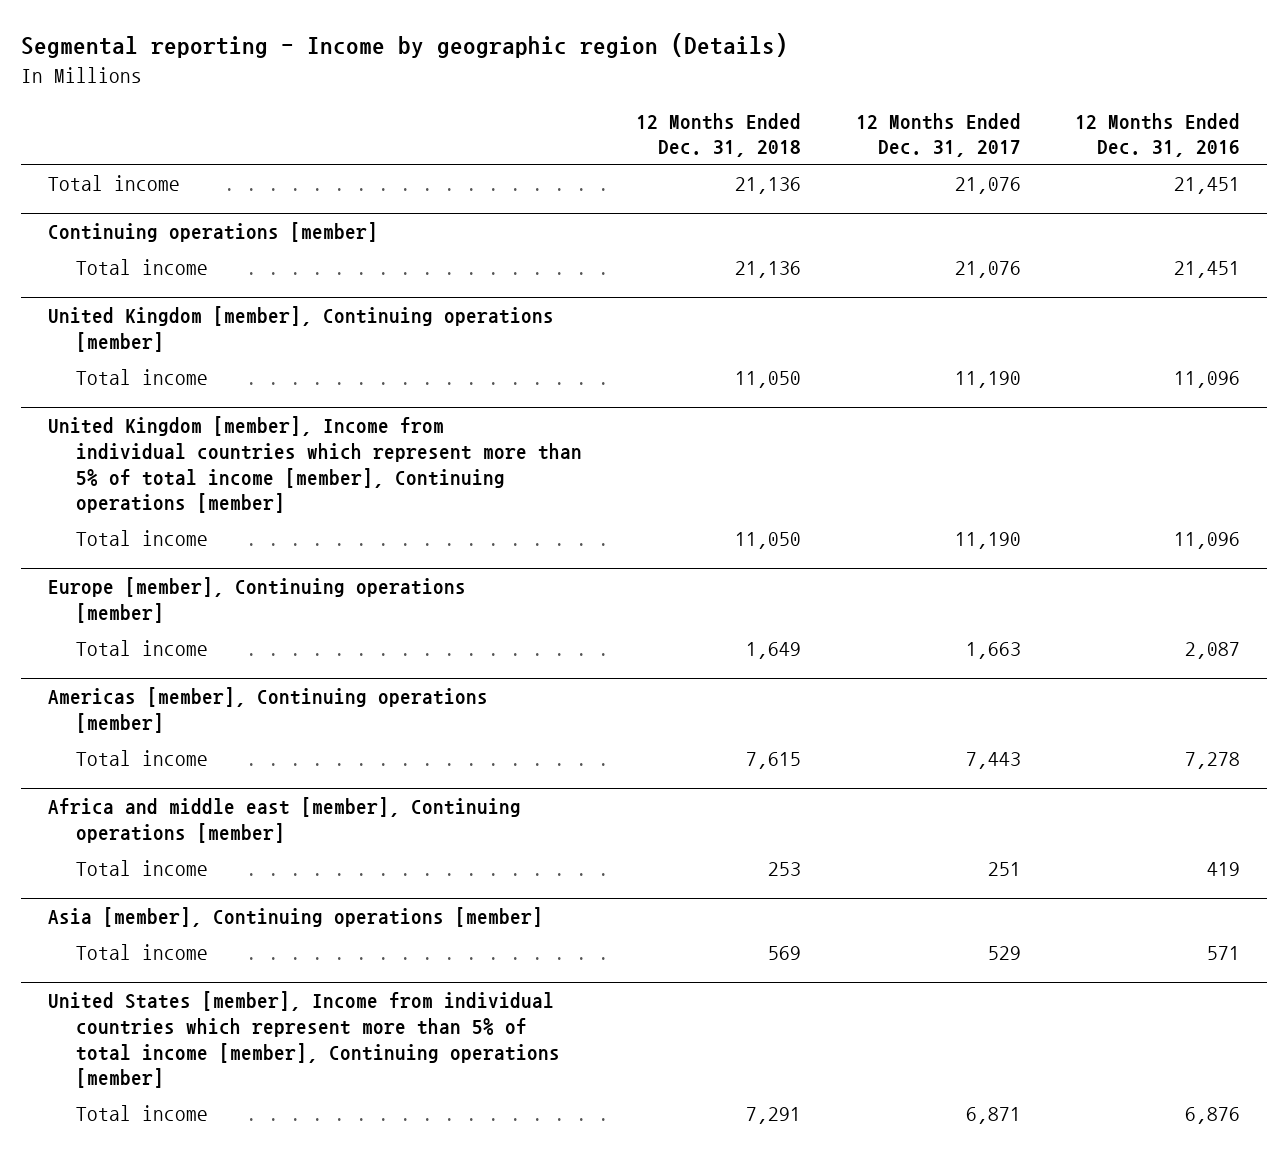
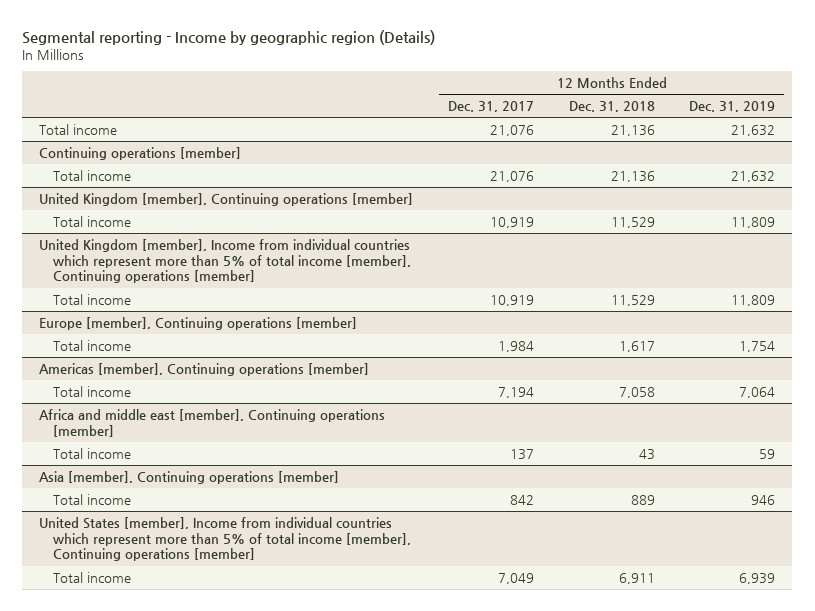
- | 12 Months Ended Dec. 31, 2018 | 12 Months Ended Dec. 31, 2017 | 12 Months Ended Dec. 31, 2016
+ | 12 Months Ended Dec. 31, 2017 | 12 Months Ended Dec. 31, 2018 | 12 Months Ended Dec. 31, 2019
@ United Kingdom [member], Continuing operations [member]
- Total income | 11,050 | 11,190 | 11,096
+ Total income | 10,919 | 11,529 | 11,809
@ United Kingdom [member], Income from individual countries which represent more than 5% of total income [member], Continuing operations [member]
- Total income | 11,050 | 11,190 | 11,096
+ Total income | 10,919 | 11,529 | 11,809
@ Europe [member], Continuing operations [member]
- Total income | 1,649 | 1,663 | 2,087
+ Total income | 1,984 | 1,617 | 1,754
@ Americas [member], Continuing operations [member]
- Total income | 7,615 | 7,443 | 7,278
+ Total income | 7,194 | 7,058 | 7,064
@ Africa and middle east [member], Continuing operations [member]
- Total income | 253 | 251 | 419
+ Total income | 137 | 43 | 59
@ Asia [member], Continuing operations [member]
- Total income | 569 | 529 | 571
+ Total income | 842 | 889 | 946
@ United States [member], Income from individual countries which represent more than 5% of total income [member], Continuing operations [member]
- Total income | 7,291 | 6,871 | 6,876
+ Total income | 7,049 | 6,911 | 6,939

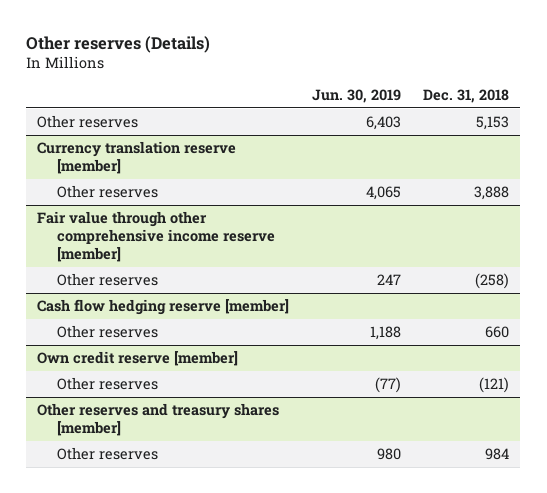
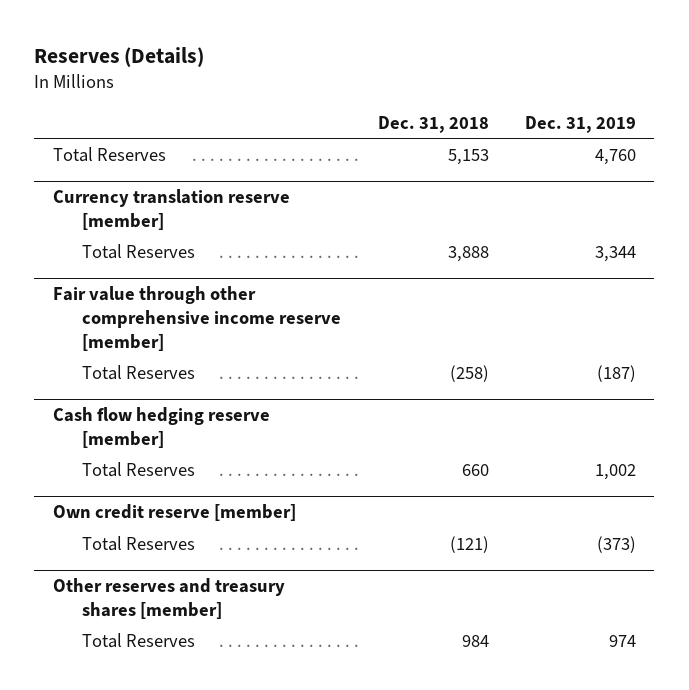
- Other reserves (Details)
+ Reserves (Details)
- | Jun. 30, 2019 | Dec. 31, 2018
+ | Dec. 31, 2018 | Dec. 31, 2019
- Other reserves | 6,403 | 5,153
+ Total Reserves | 5,153 | 4,760
@ Currency translation reserve [member]
- Other reserves | 4,065 | 3,888
+ Total Reserves | 3,888 | 3,344
@ Fair value through other comprehensive income reserve [member]
- Other reserves | 247 | (258)
+ Total Reserves | (258) | (187)
@ Cash flow hedging reserve [member]
- Other reserves | 1,188 | 660
+ Total Reserves | 660 | 1,002
@ Own credit reserve [member]
- Other reserves | (77) | (121)
+ Total Reserves | (121) | (373)
@ Other reserves and treasury shares [member]
- Other reserves | 980 | 984
+ Total Reserves | 984 | 974

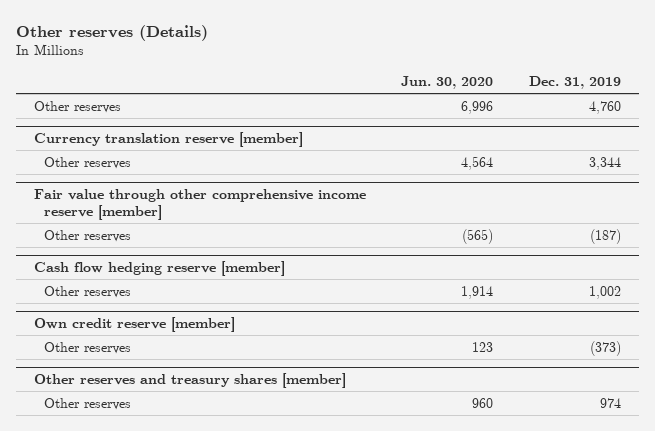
- Reserves (Details)
+ Other reserves (Details)
- | Dec. 31, 2018 | Dec. 31, 2019
+ | Jun. 30, 2020 | Dec. 31, 2019
- Total Reserves | 5,153 | 4,760
+ Other reserves | 6,996 | 4,760
@ Currency translation reserve [member]
- Total Reserves | 3,888 | 3,344
+ Other reserves | 4,564 | 3,344
@ Fair value through other comprehensive income reserve [member]
- Total Reserves | (258) | (187)
+ Other reserves | (565) | (187)
@ Cash flow hedging reserve [member]
- Total Reserves | 660 | 1,002
+ Other reserves | 1,914 | 1,002
@ Own credit reserve [member]
- Total Reserves | (121) | (373)
+ Other reserves | 123 | (373)
@ Other reserves and treasury shares [member]
- Total Reserves | 984 | 974
+ Other reserves | 960 | 974

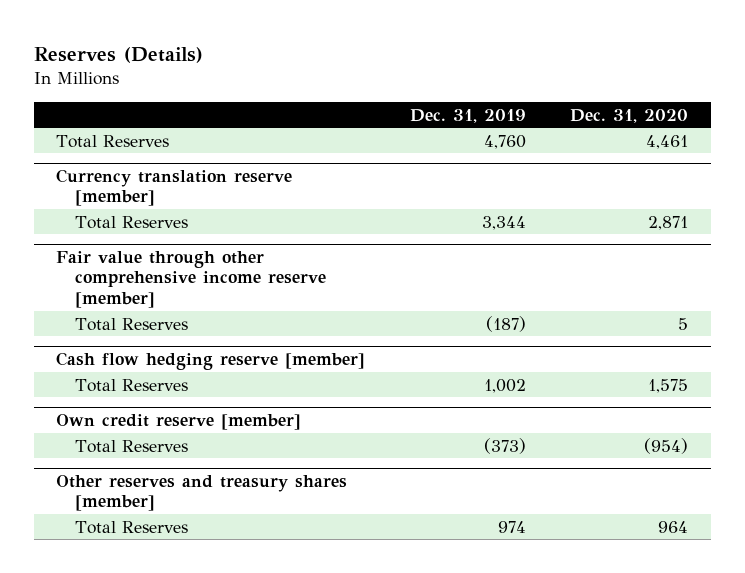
- Other reserves (Details)
+ Reserves (Details)
- | Jun. 30, 2020 | Dec. 31, 2019
+ | Dec. 31, 2019 | Dec. 31, 2020
- Other reserves | 6,996 | 4,760
+ Total Reserves | 4,760 | 4,461
@ Currency translation reserve [member]
- Other reserves | 4,564 | 3,344
+ Total Reserves | 3,344 | 2,871
@ Fair value through other comprehensive income reserve [member]
- Other reserves | (565) | (187)
+ Total Reserves | (187) | 5
@ Cash flow hedging reserve [member]
- Other reserves | 1,914 | 1,002
+ Total Reserves | 1,002 | 1,575
@ Own credit reserve [member]
- Other reserves | 123 | (373)
+ Total Reserves | (373) | (954)
@ Other reserves and treasury shares [member]
- Other reserves | 960 | 974
+ Total Reserves | 974 | 964

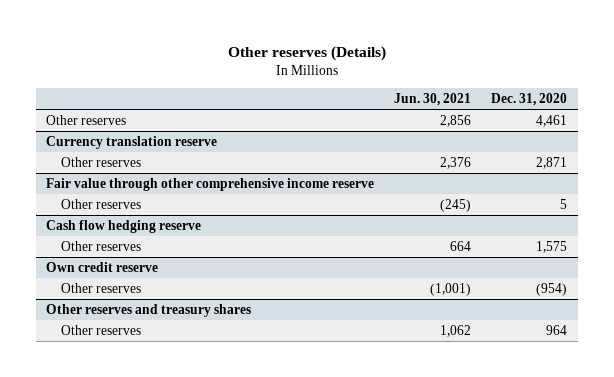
- Reserves (Details)
+ Other reserves (Details)
- | Dec. 31, 2019 | Dec. 31, 2020
+ | Jun. 30, 2021 | Dec. 31, 2020
- Total Reserves | 4,760 | 4,461
- Currency translation reserve [member]
- Total Reserves | 3,344 | 2,871
- Fair value through other comprehensive income reserve [member]
- Total Reserves | (187) | 5
- Cash flow hedging reserve [member]
- Total Reserves | 1,002 | 1,575
- Own credit reserve [member]
- Total Reserves | (373) | (954)
- Other reserves and treasury shares [member]
- Total Reserves | 974 | 964
+ Other reserves | 2,856 | 4,461
+ Currency translation reserve
+ Other reserves | 2,376 | 2,871
+ Fair value through other comprehensive income reserve
+ Other reserves | (245) | 5
+ Cash flow hedging reserve
+ Other reserves | 664 | 1,575
+ Own credit reserve
+ Other reserves | (1,001) | (954)
+ Other reserves and treasury shares
+ Other reserves | 1,062 | 964

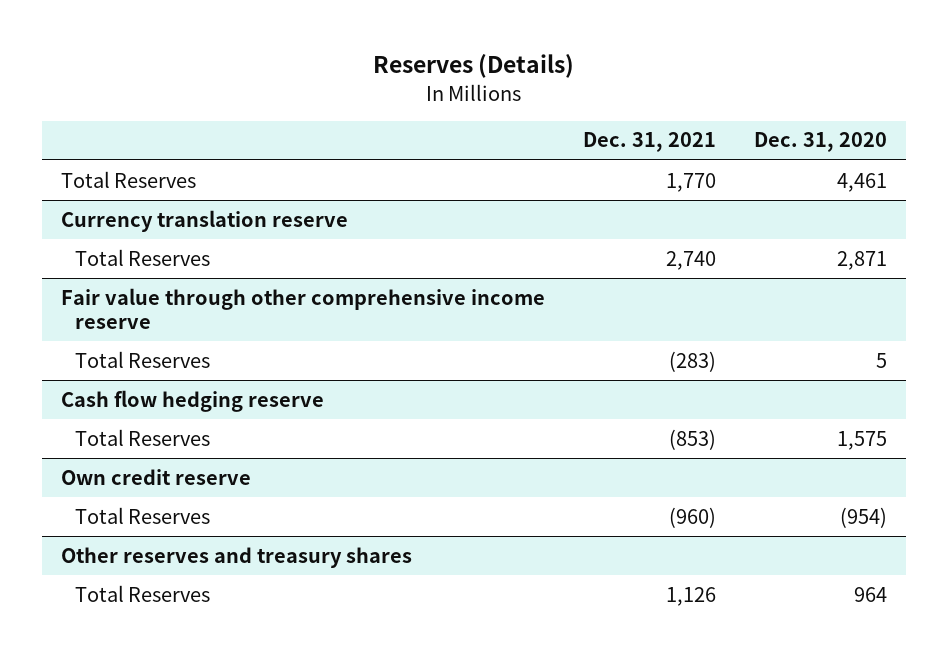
- Other reserves (Details)
+ Reserves (Details)
- | Jun. 30, 2021 | Dec. 31, 2020
+ | Dec. 31, 2021 | Dec. 31, 2020
- Other reserves | 2,856 | 4,461
+ Total Reserves | 1,770 | 4,461
@ Currency translation reserve
- Other reserves | 2,376 | 2,871
+ Total Reserves | 2,740 | 2,871
@ Fair value through other comprehensive income reserve
- Other reserves | (245) | 5
+ Total Reserves | (283) | 5
@ Cash flow hedging reserve
- Other reserves | 664 | 1,575
+ Total Reserves | (853) | 1,575
@ Own credit reserve
- Other reserves | (1,001) | (954)
+ Total Reserves | (960) | (954)
@ Other reserves and treasury shares
- Other reserves | 1,062 | 964
+ Total Reserves | 1,126 | 964

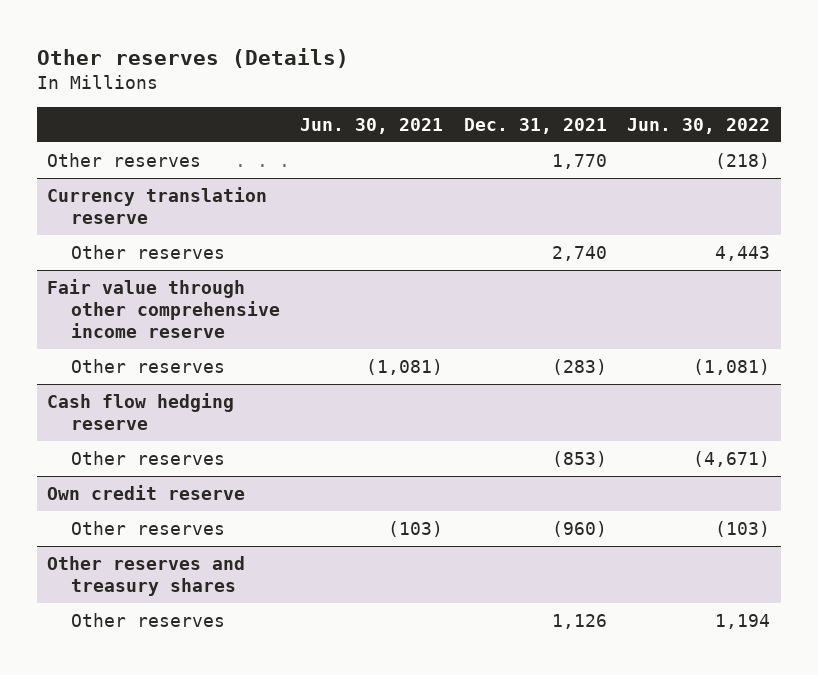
- Reserves (Details)
+ Other reserves (Details)
- | Dec. 31, 2021 | Dec. 31, 2020
+ | Jun. 30, 2021 | Dec. 31, 2021 | Jun. 30, 2022
- Total Reserves | 1,770 | 4,461
+ Other reserves | | 1,770 | (218)
@ Currency translation reserve
- Total Reserves | 2,740 | 2,871
+ Other reserves | | 2,740 | 4,443
@ Fair value through other comprehensive income reserve
- Total Reserves | (283) | 5
+ Other reserves | (1,081) | (283) | (1,081)
@ Cash flow hedging reserve
- Total Reserves | (853) | 1,575
+ Other reserves | | (853) | (4,671)
@ Own credit reserve
- Total Reserves | (960) | (954)
+ Other reserves | (103) | (960) | (103)
@ Other reserves and treasury shares
- Total Reserves | 1,126 | 964
+ Other reserves | | 1,126 | 1,194

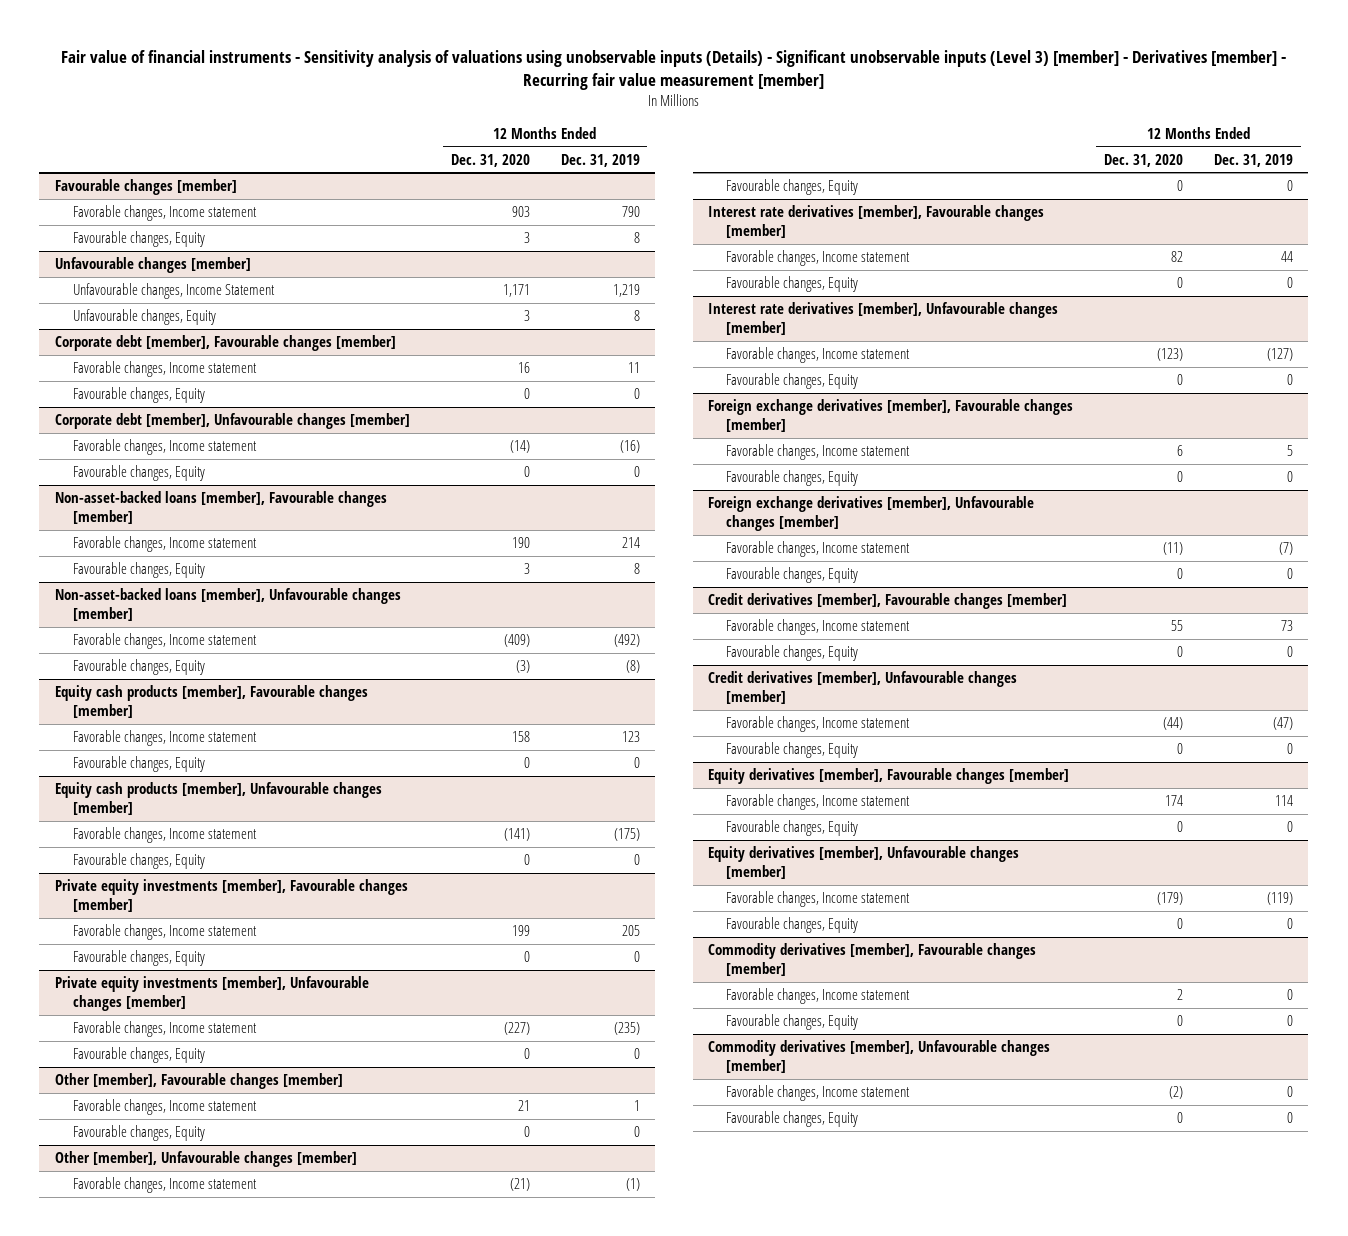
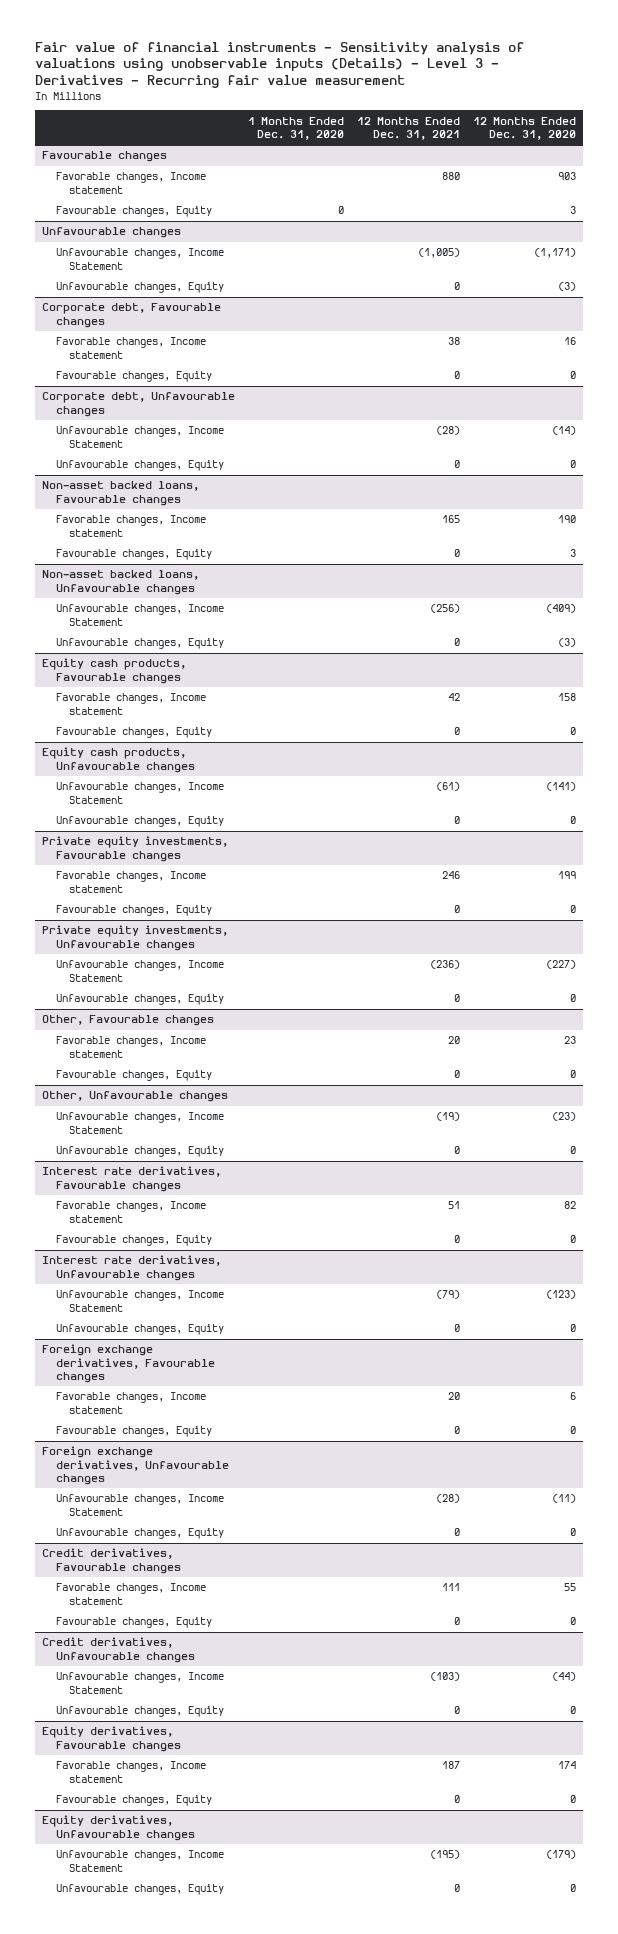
- Fair value of financial instruments - Sensitivity analysis of valuations using unobservable inputs (Details) - Significant unobservable inputs (Level 3) [member] - Derivatives [member] - Recurring fair value measurement [member]
+ Fair value of financial instruments - Sensitivity analysis of valuations using unobservable inputs (Details) - Level 3 - Derivatives - Recurring fair value measurement
- | 12 Months Ended Dec. 31, 2020 | 12 Months Ended Dec. 31, 2019
+ | 1 Months Ended Dec. 31, 2020 | 12 Months Ended Dec. 31, 2021 | 12 Months Ended Dec. 31, 2020
- Favourable changes [member]
+ Favourable changes
- Unfavourable changes [member]
- Unfavourable changes, Income Statement | 1,171 | 1,219
- Unfavourable changes, Equity | 3 | 8
- Corporate debt [member], Favourable changes [member]
+ Unfavourable changes
+ Unfavourable changes, Income Statement | | (1,005) | (1,171)
+ Unfavourable changes, Equity | | 0 | (3)
+ Corporate debt, Favourable changes
- Corporate debt [member], Unfavourable changes [member]
- Favorable changes, Income statement | (14) | (16)
- Favourable changes, Equity | 0 | 0
- Non-asset-backed loans [member], Favourable changes [member]
+ Corporate debt, Unfavourable changes
+ Unfavourable changes, Income Statement | | (28) | (14)
+ Unfavourable changes, Equity | | 0 | 0
+ Non-asset backed loans, Favourable changes
- Non-asset-backed loans [member], Unfavourable changes [member]
- Favorable changes, Income statement | (409) | (492)
- Favourable changes, Equity | (3) | (8)
- Equity cash products [member], Favourable changes [member]
+ Non-asset backed loans, Unfavourable changes
+ Unfavourable changes, Income Statement | | (256) | (409)
+ Unfavourable changes, Equity | | 0 | (3)
+ Equity cash products, Favourable changes
- Equity cash products [member], Unfavourable changes [member]
- Favorable changes, Income statement | (141) | (175)
- Favourable changes, Equity | 0 | 0
- Private equity investments [member], Favourable changes [member]
+ Equity cash products, Unfavourable changes
+ Unfavourable changes, Income Statement | | (61) | (141)
+ Unfavourable changes, Equity | | 0 | 0
+ Private equity investments, Favourable changes
- Private equity investments [member], Unfavourable changes [member]
- Favorable changes, Income statement | (227) | (235)
- Favourable changes, Equity | 0 | 0
- Other [member], Favourable changes [member]
- Favorable changes, Income statement | 21 | 1
- Favourable changes, Equity | 0 | 0
- Other [member], Unfavourable changes [member]
- Favorable changes, Income statement | (21) | (1)
+ Private equity investments, Unfavourable changes
+ Unfavourable changes, Income Statement | | (236) | (227)
+ Unfavourable changes, Equity | | 0 | 0
+ Other, Favourable changes
+ Favorable changes, Income statement | | 20 | 23
- Interest rate derivatives [member], Favourable changes [member]
+ Other, Unfavourable changes
+ Unfavourable changes, Income Statement | | (19) | (23)
+ Unfavourable changes, Equity | | 0 | 0
+ Interest rate derivatives, Favourable changes
- Interest rate derivatives [member], Unfavourable changes [member]
- Favorable changes, Income statement | (123) | (127)
- Favourable changes, Equity | 0 | 0
- Foreign exchange derivatives [member], Favourable changes [member]
+ Interest rate derivatives, Unfavourable changes
+ Unfavourable changes, Income Statement | | (79) | (123)
+ Unfavourable changes, Equity | | 0 | 0
+ Foreign exchange derivatives, Favourable changes
- Foreign exchange derivatives [member], Unfavourable changes [member]
- Favorable changes, Income statement | (11) | (7)
- Favourable changes, Equity | 0 | 0
- Credit derivatives [member], Favourable changes [member]
+ Foreign exchange derivatives, Unfavourable changes
+ Unfavourable changes, Income Statement | | (28) | (11)
+ Unfavourable changes, Equity | | 0 | 0
+ Credit derivatives, Favourable changes
- Credit derivatives [member], Unfavourable changes [member]
- Favorable changes, Income statement | (44) | (47)
- Favourable changes, Equity | 0 | 0
- Equity derivatives [member], Favourable changes [member]
+ Credit derivatives, Unfavourable changes
+ Unfavourable changes, Income Statement | | (103) | (44)
+ Unfavourable changes, Equity | | 0 | 0
+ Equity derivatives, Favourable changes
- Equity derivatives [member], Unfavourable changes [member]
- Favorable changes, Income statement | (179) | (119)
- Favourable changes, Equity | 0 | 0
- Commodity derivatives [member], Favourable changes [member]
- Favorable changes, Income statement | 2 | 0
- Favourable changes, Equity | 0 | 0
- Commodity derivatives [member], Unfavourable changes [member]
- Favorable changes, Income statement | (2) | 0
- Favourable changes, Equity | 0 | 0
+ Equity derivatives, Unfavourable changes
+ Unfavourable changes, Income Statement | | (195) | (179)
+ Unfavourable changes, Equity | | 0 | 0

